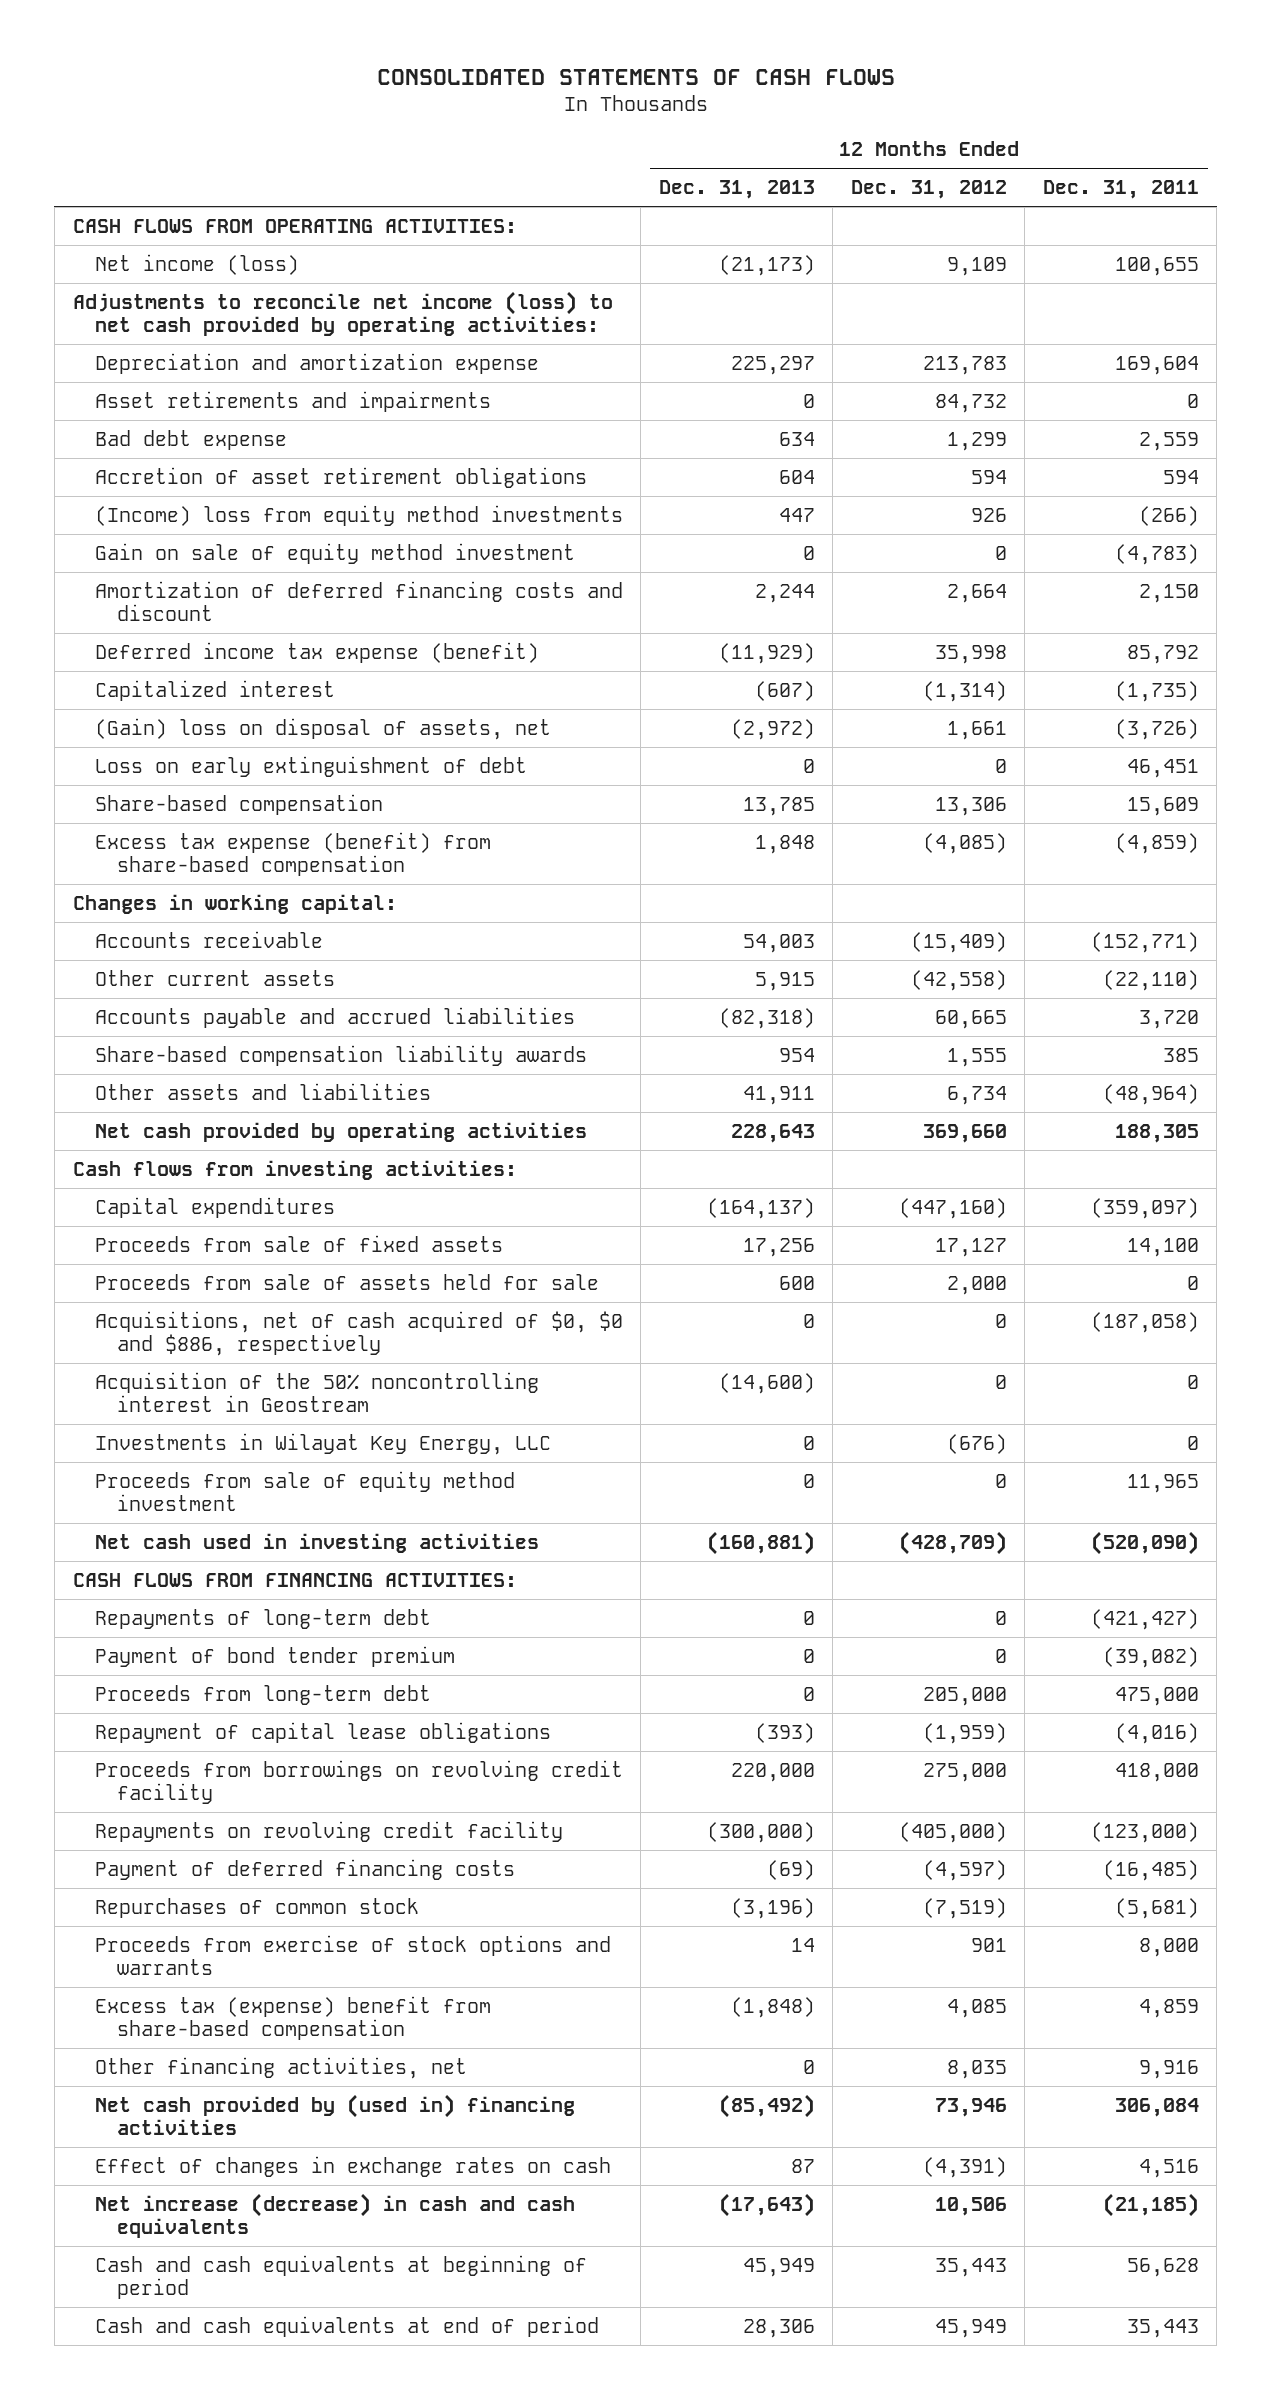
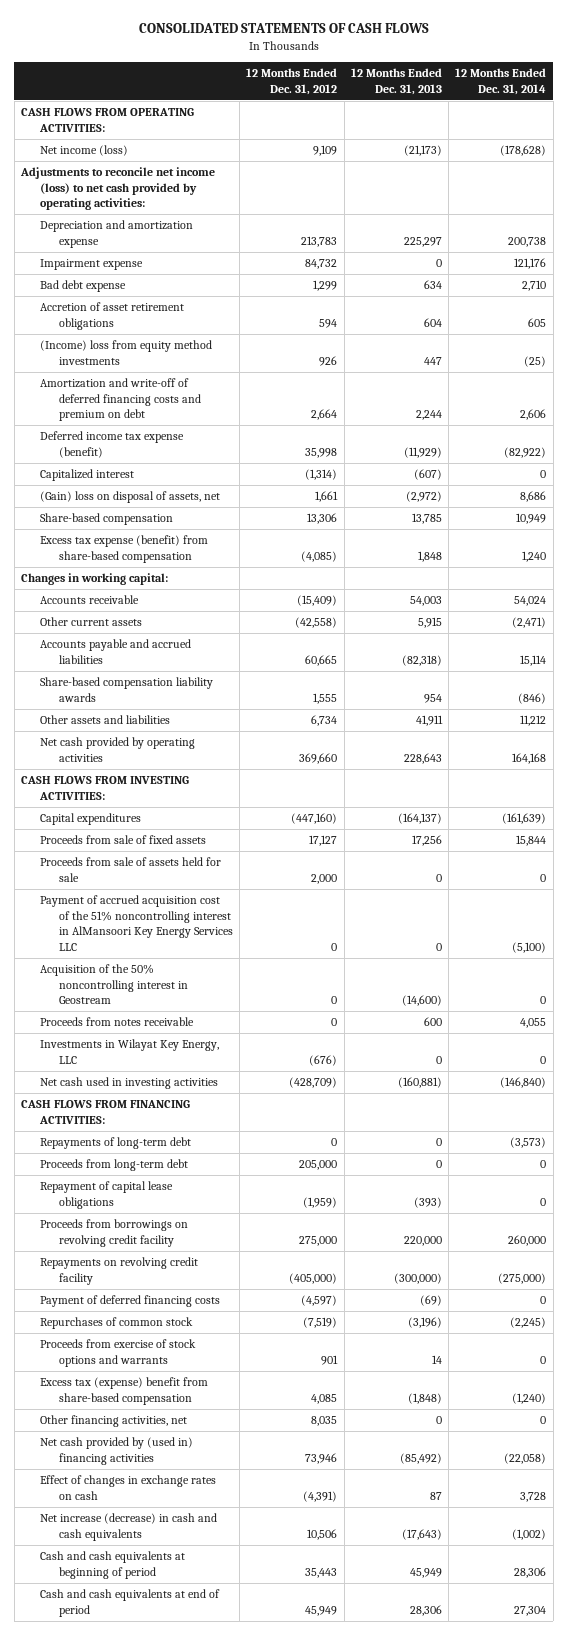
- | 12 Months Ended Dec. 31, 2013 | 12 Months Ended Dec. 31, 2012 | 12 Months Ended Dec. 31, 2011
+ | 12 Months Ended Dec. 31, 2012 | 12 Months Ended Dec. 31, 2013 | 12 Months Ended Dec. 31, 2014
- Asset retirements and impairments | 0 | 84,732 | 0
+ Impairment expense | 84,732 | 0 | 121,176
- Gain on sale of equity method investment | 0 | 0 | (4,783)
- Amortization of deferred financing costs and discount | 2,244 | 2,664 | 2,150
+ Amortization and write-off of deferred financing costs and premium on debt | 2,664 | 2,244 | 2,606
- Loss on early extinguishment of debt | 0 | 0 | 46,451
- Cash flows from investing activities:
+ CASH FLOWS FROM INVESTING ACTIVITIES:
- Proceeds from sale of assets held for sale | 600 | 2,000 | 0
- Acquisitions, net of cash acquired of $0, $0 and $886, respectively | 0 | 0 | (187,058)
+ Proceeds from sale of assets held for sale | 2,000 | 0 | 0
+ Payment of accrued acquisition cost of the 51% noncontrolling interest in AlMansoori Key Energy Services LLC | 0 | 0 | (5,100)
+ Proceeds from notes receivable | 0 | 600 | 4,055
- Proceeds from sale of equity method investment | 0 | 0 | 11,965
- Payment of bond tender premium | 0 | 0 | (39,082)

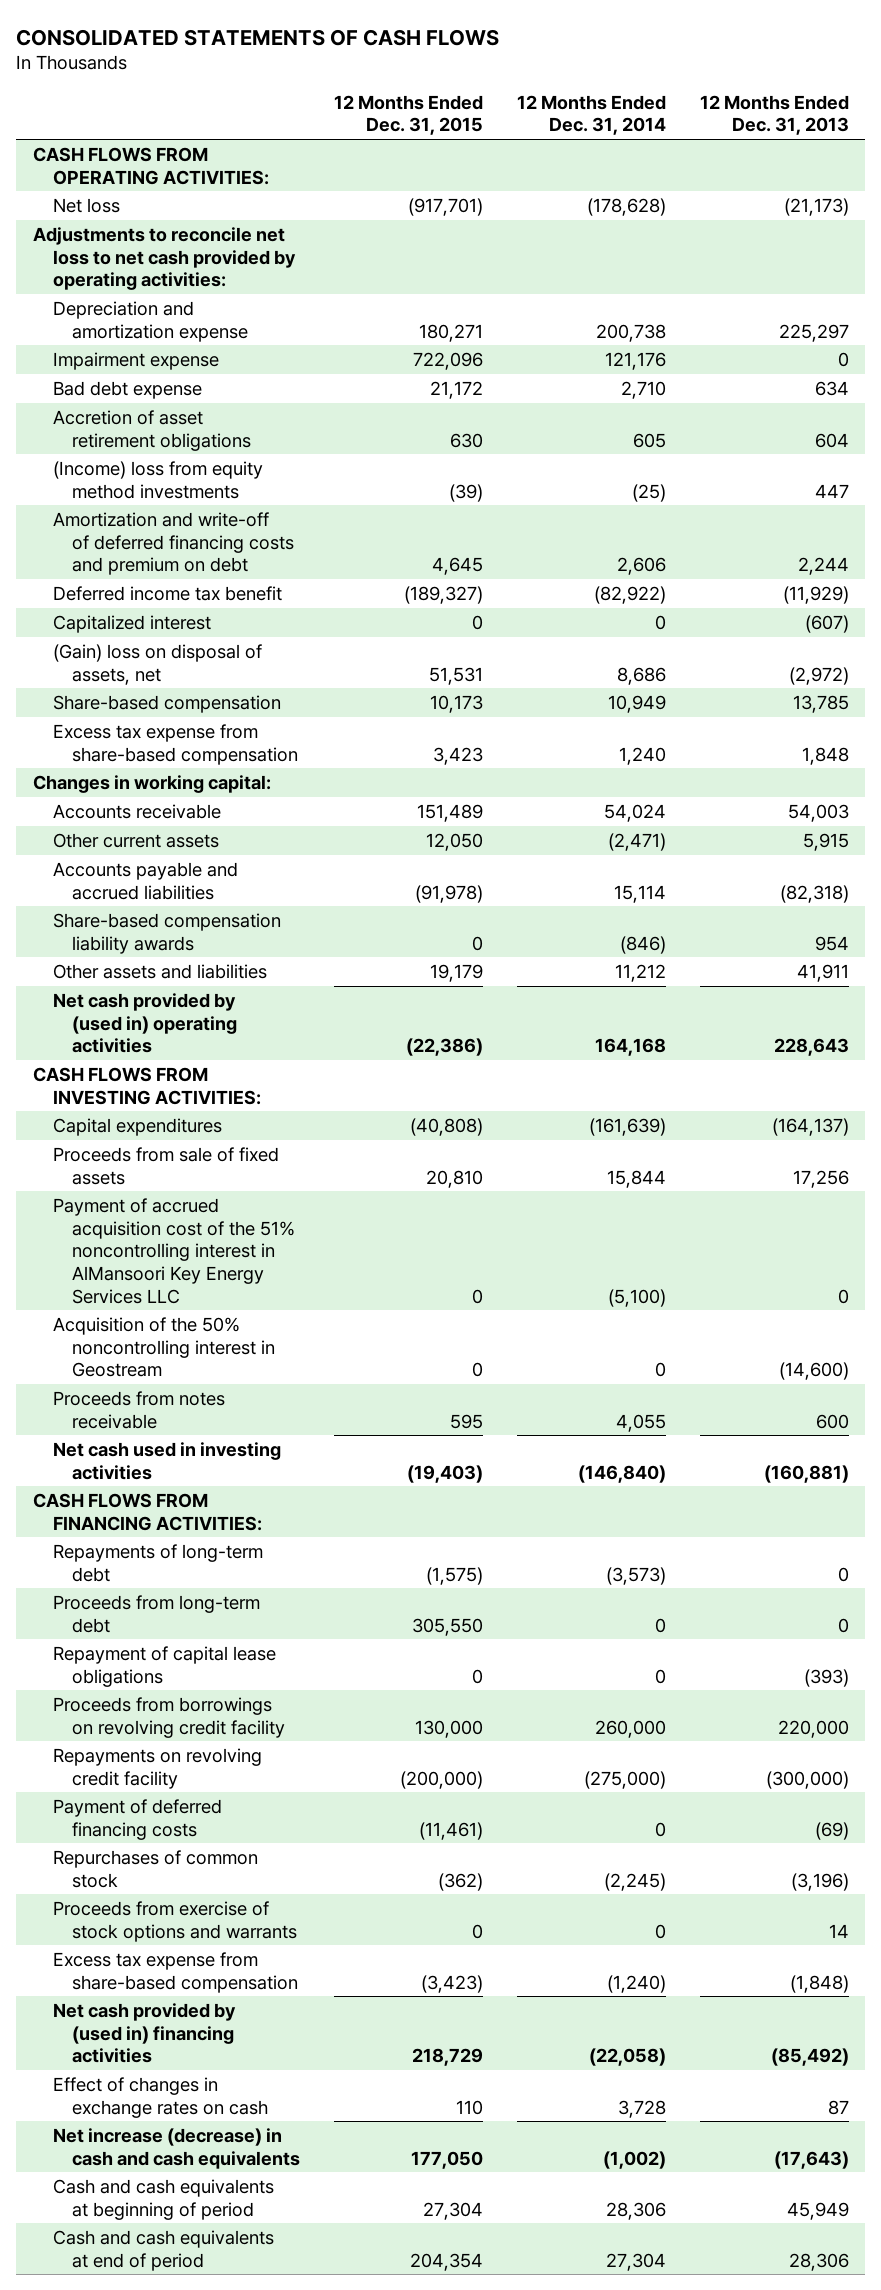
- | 12 Months Ended Dec. 31, 2012 | 12 Months Ended Dec. 31, 2013 | 12 Months Ended Dec. 31, 2014
+ | 12 Months Ended Dec. 31, 2015 | 12 Months Ended Dec. 31, 2014 | 12 Months Ended Dec. 31, 2013
- Net income (loss) | 9,109 | (21,173) | (178,628)
- Adjustments to reconcile net income (loss) to net cash provided by operating activities:
+ Net loss | (917,701) | (178,628) | (21,173)
+ Adjustments to reconcile net loss to net cash provided by operating activities:
- Deferred income tax expense (benefit) | 35,998 | (11,929) | (82,922)
+ Deferred income tax benefit | (189,327) | (82,922) | (11,929)
- Excess tax expense (benefit) from share-based compensation | (4,085) | 1,848 | 1,240
+ Excess tax expense from share-based compensation | 3,423 | 1,240 | 1,848
- Net cash provided by operating activities | 369,660 | 228,643 | 164,168
+ Net cash provided by (used in) operating activities | (22,386) | 164,168 | 228,643
- Proceeds from sale of assets held for sale | 2,000 | 0 | 0
- Investments in Wilayat Key Energy, LLC | (676) | 0 | 0
- Excess tax (expense) benefit from share-based compensation | 4,085 | (1,848) | (1,240)
- Other financing activities, net | 8,035 | 0 | 0
+ Excess tax expense from share-based compensation | (3,423) | (1,240) | (1,848)

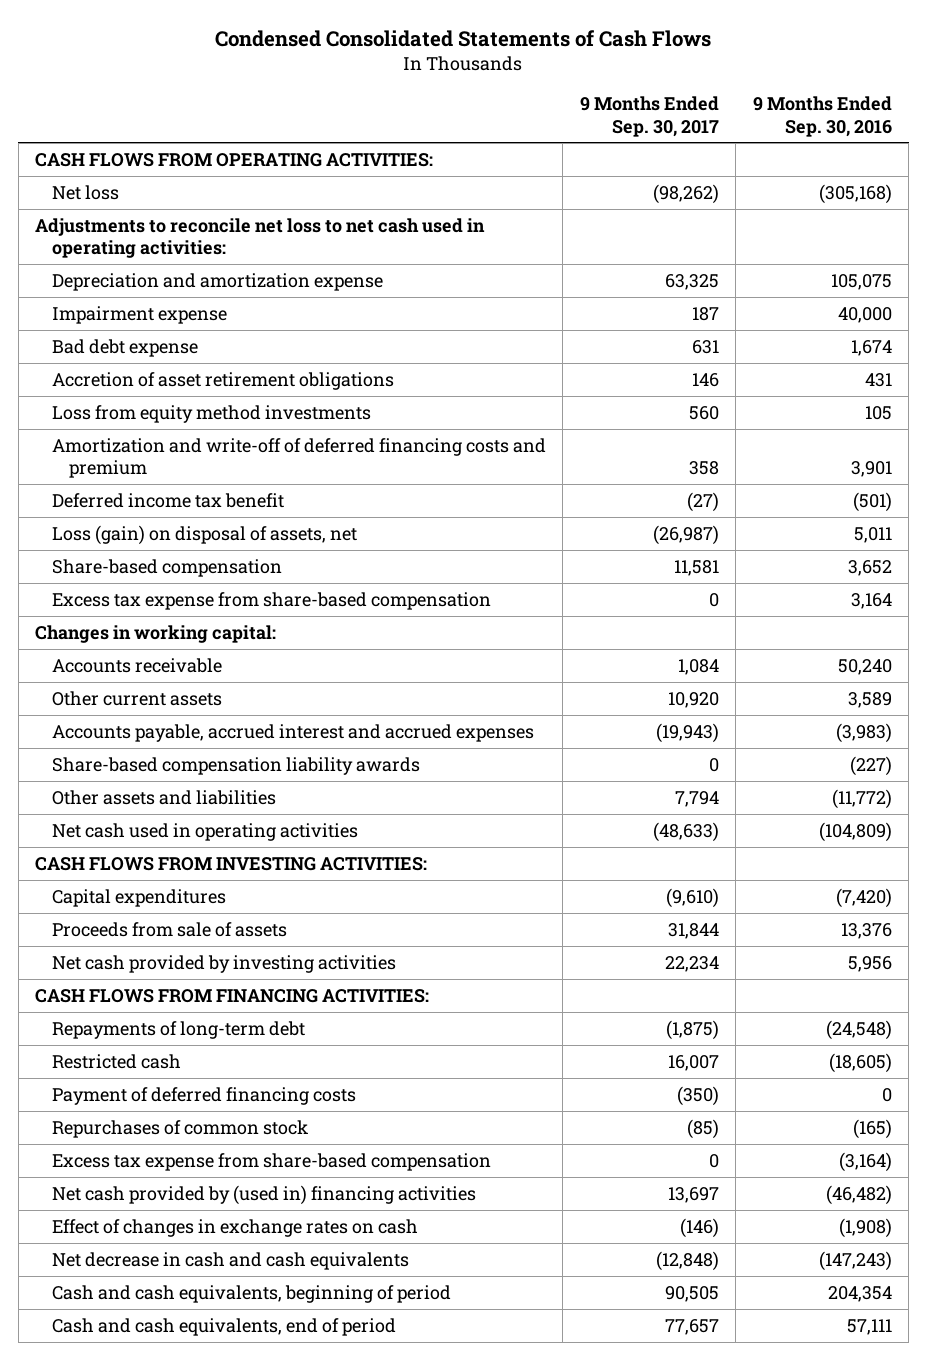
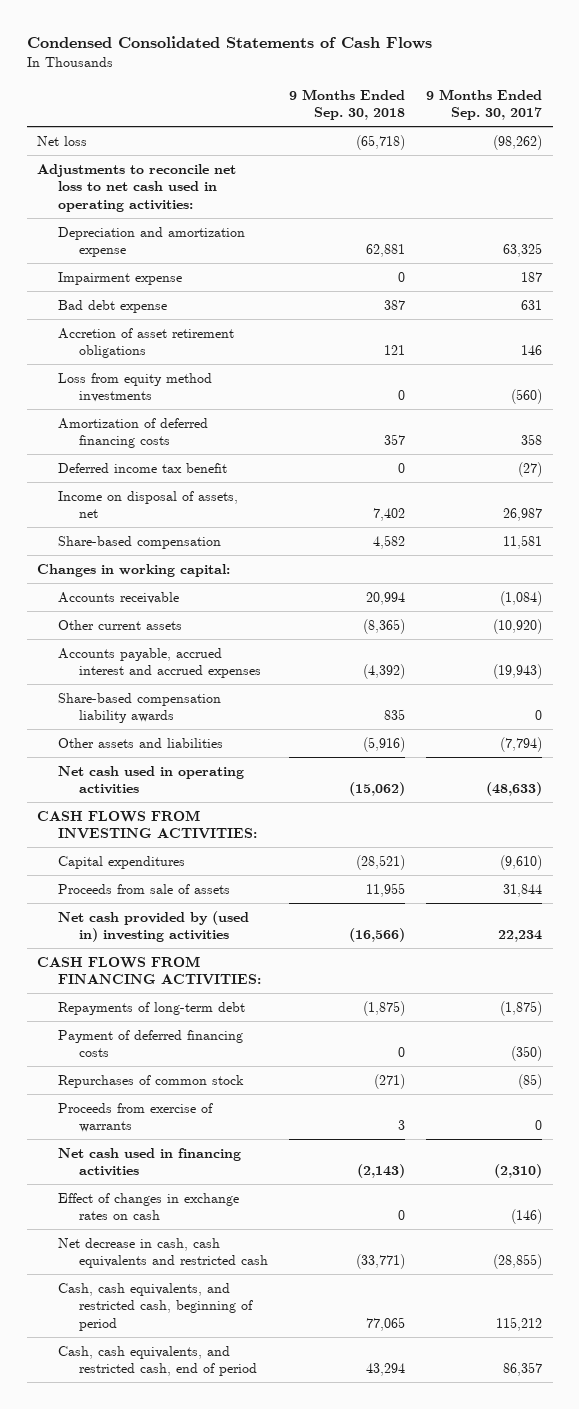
- | 9 Months Ended Sep. 30, 2017 | 9 Months Ended Sep. 30, 2016
+ | 9 Months Ended Sep. 30, 2018 | 9 Months Ended Sep. 30, 2017
- CASH FLOWS FROM OPERATING ACTIVITIES:
- Loss from equity method investments | 560 | 105
- Amortization and write-off of deferred financing costs and premium | 358 | 3,901
+ Loss from equity method investments | 0 | (560)
+ Amortization of deferred financing costs | 357 | 358
- Loss (gain) on disposal of assets, net | (26,987) | 5,011
+ Income on disposal of assets, net | 7,402 | 26,987
- Excess tax expense from share-based compensation | 0 | 3,164
- Accounts receivable | 1,084 | 50,240
- Other current assets | 10,920 | 3,589
+ Accounts receivable | 20,994 | (1,084)
+ Other current assets | (8,365) | (10,920)
- Other assets and liabilities | 7,794 | (11,772)
+ Other assets and liabilities | (5,916) | (7,794)
- Net cash provided by investing activities | 22,234 | 5,956
+ Net cash provided by (used in) investing activities | (16,566) | 22,234
- Restricted cash | 16,007 | (18,605)
- Excess tax expense from share-based compensation | 0 | (3,164)
- Net cash provided by (used in) financing activities | 13,697 | (46,482)
+ Proceeds from exercise of warrants | 3 | 0
+ Net cash used in financing activities | (2,143) | (2,310)
- Net decrease in cash and cash equivalents | (12,848) | (147,243)
- Cash and cash equivalents, beginning of period | 90,505 | 204,354
- Cash and cash equivalents, end of period | 77,657 | 57,111
+ Net decrease in cash, cash equivalents and restricted cash | (33,771) | (28,855)
+ Cash, cash equivalents, and restricted cash, beginning of period | 77,065 | 115,212
+ Cash, cash equivalents, and restricted cash, end of period | 43,294 | 86,357

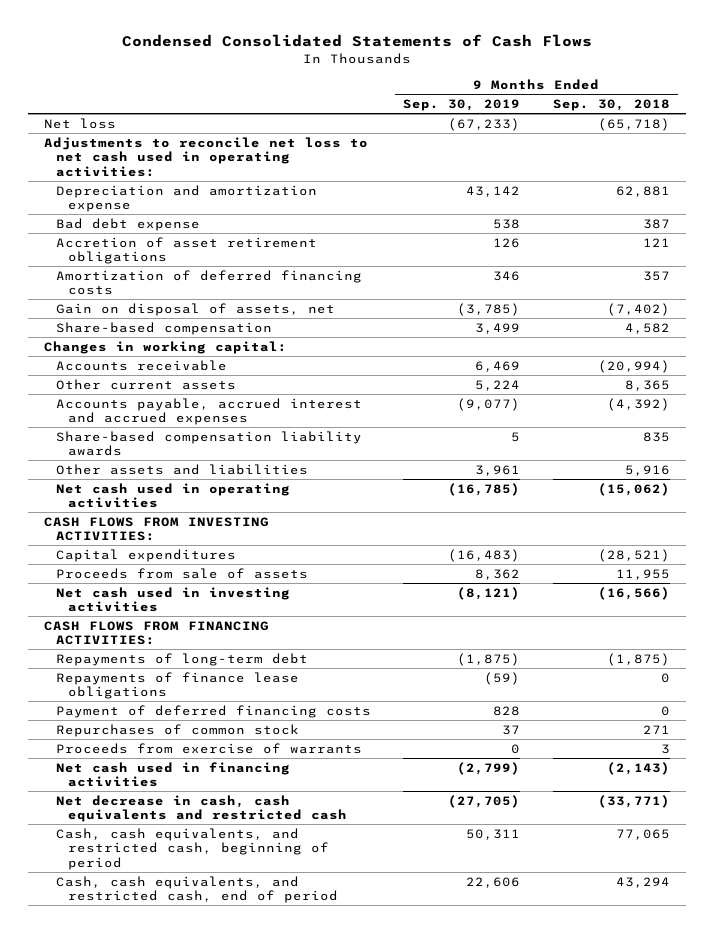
- | 9 Months Ended Sep. 30, 2018 | 9 Months Ended Sep. 30, 2017
+ | 9 Months Ended Sep. 30, 2019 | 9 Months Ended Sep. 30, 2018
- Impairment expense | 0 | 187
- Loss from equity method investments | 0 | (560)
- Deferred income tax benefit | 0 | (27)
- Income on disposal of assets, net | 7,402 | 26,987
+ Gain on disposal of assets, net | (3,785) | (7,402)
- Accounts receivable | 20,994 | (1,084)
- Other current assets | (8,365) | (10,920)
+ Accounts receivable | 6,469 | (20,994)
+ Other current assets | 5,224 | 8,365
- Other assets and liabilities | (5,916) | (7,794)
+ Other assets and liabilities | 3,961 | 5,916
- Net cash provided by (used in) investing activities | (16,566) | 22,234
+ Net cash used in investing activities | (8,121) | (16,566)
+ Repayments of finance lease obligations | (59) | 0
- Repurchases of common stock | (271) | (85)
+ Repurchases of common stock | 37 | 271
- Effect of changes in exchange rates on cash | 0 | (146)

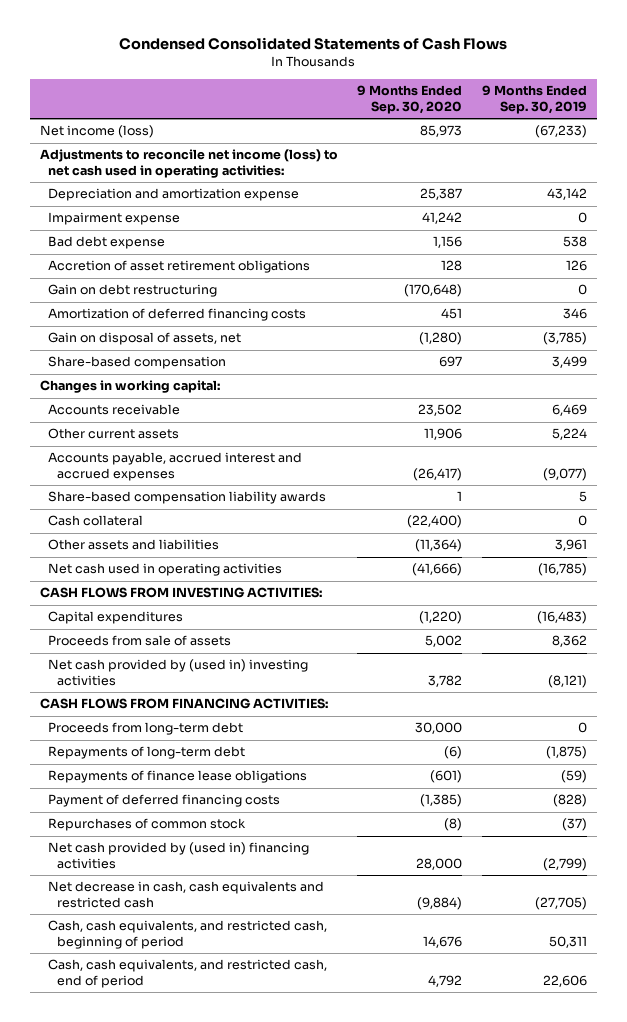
- | 9 Months Ended Sep. 30, 2019 | 9 Months Ended Sep. 30, 2018
+ | 9 Months Ended Sep. 30, 2020 | 9 Months Ended Sep. 30, 2019
- Net loss | (67,233) | (65,718)
- Adjustments to reconcile net loss to net cash used in operating activities:
+ Net income (loss) | 85,973 | (67,233)
+ Adjustments to reconcile net income (loss) to net cash used in operating activities:
+ Impairment expense | 41,242 | 0
+ Gain on debt restructuring | (170,648) | 0
+ Cash collateral | (22,400) | 0
- Net cash used in investing activities | (8,121) | (16,566)
+ Net cash provided by (used in) investing activities | 3,782 | (8,121)
+ Proceeds from long-term debt | 30,000 | 0
- Payment of deferred financing costs | 828 | 0
- Repurchases of common stock | 37 | 271
- Proceeds from exercise of warrants | 0 | 3
- Net cash used in financing activities | (2,799) | (2,143)
+ Payment of deferred financing costs | (1,385) | (828)
+ Repurchases of common stock | (8) | (37)
+ Net cash provided by (used in) financing activities | 28,000 | (2,799)

